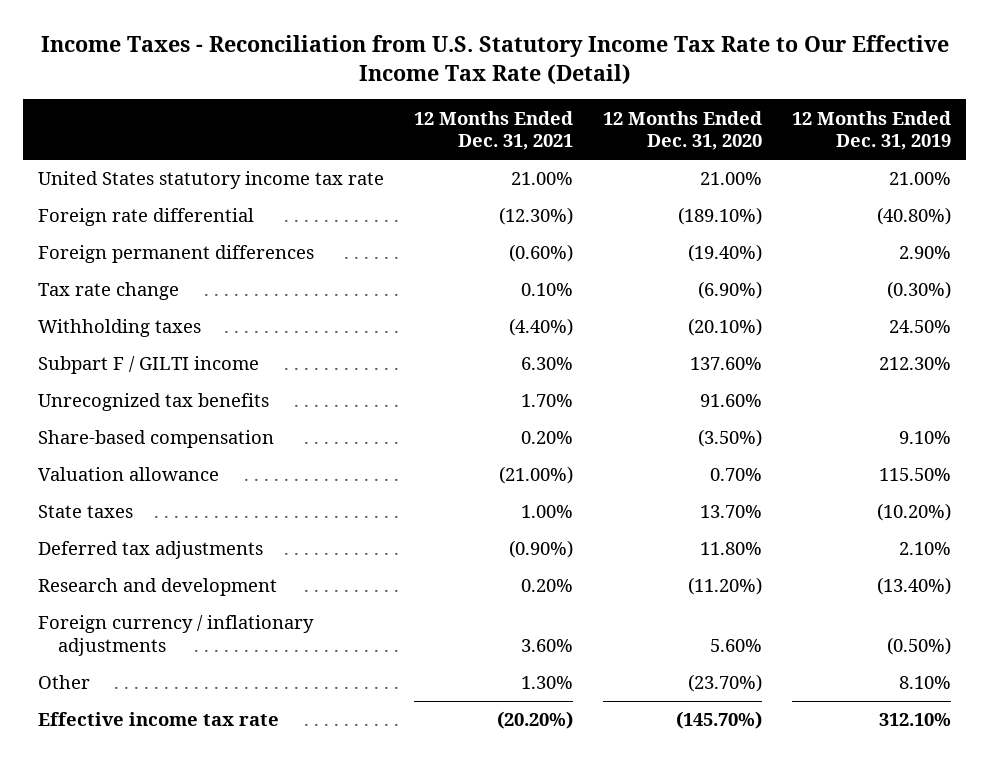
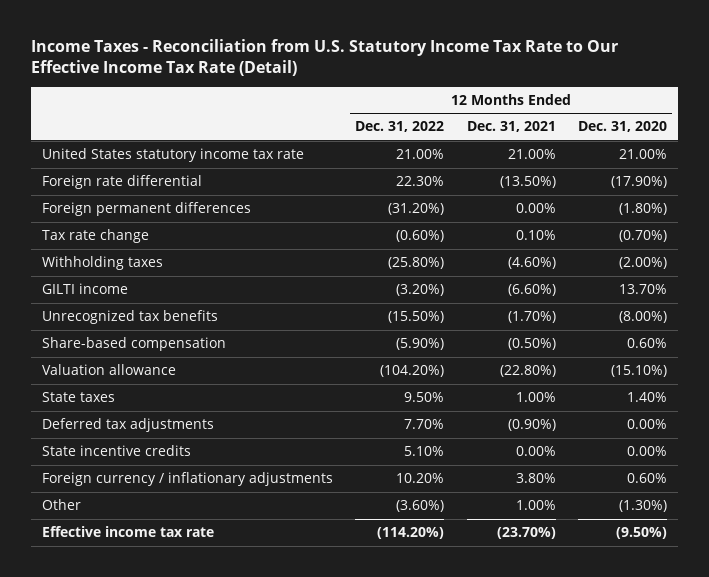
- | 12 Months Ended Dec. 31, 2021 | 12 Months Ended Dec. 31, 2020 | 12 Months Ended Dec. 31, 2019
+ | 12 Months Ended Dec. 31, 2022 | 12 Months Ended Dec. 31, 2021 | 12 Months Ended Dec. 31, 2020
- Foreign rate differential | (12.30%) | (189.10%) | (40.80%)
- Foreign permanent differences | (0.60%) | (19.40%) | 2.90%
- Tax rate change | 0.10% | (6.90%) | (0.30%)
- Withholding taxes | (4.40%) | (20.10%) | 24.50%
- Subpart F / GILTI income | 6.30% | 137.60% | 212.30%
- Unrecognized tax benefits | 1.70% | 91.60% |
- Share-based compensation | 0.20% | (3.50%) | 9.10%
- Valuation allowance | (21.00%) | 0.70% | 115.50%
- State taxes | 1.00% | 13.70% | (10.20%)
- Deferred tax adjustments | (0.90%) | 11.80% | 2.10%
- Research and development | 0.20% | (11.20%) | (13.40%)
- Foreign currency / inflationary adjustments | 3.60% | 5.60% | (0.50%)
- Other | 1.30% | (23.70%) | 8.10%
- Effective income tax rate | (20.20%) | (145.70%) | 312.10%
+ Foreign rate differential | 22.30% | (13.50%) | (17.90%)
+ Foreign permanent differences | (31.20%) | 0.00% | (1.80%)
+ Tax rate change | (0.60%) | 0.10% | (0.70%)
+ Withholding taxes | (25.80%) | (4.60%) | (2.00%)
+ GILTI income | (3.20%) | (6.60%) | 13.70%
+ Unrecognized tax benefits | (15.50%) | (1.70%) | (8.00%)
+ Share-based compensation | (5.90%) | (0.50%) | 0.60%
+ Valuation allowance | (104.20%) | (22.80%) | (15.10%)
+ State taxes | 9.50% | 1.00% | 1.40%
+ Deferred tax adjustments | 7.70% | (0.90%) | 0.00%
+ State incentive credits | 5.10% | 0.00% | 0.00%
+ Foreign currency / inflationary adjustments | 10.20% | 3.80% | 0.60%
+ Other | (3.60%) | 1.00% | (1.30%)
+ Effective income tax rate | (114.20%) | (23.70%) | (9.50%)

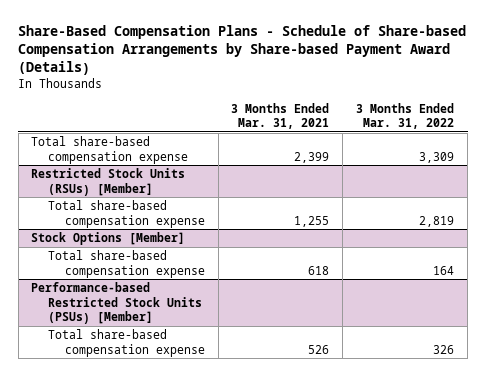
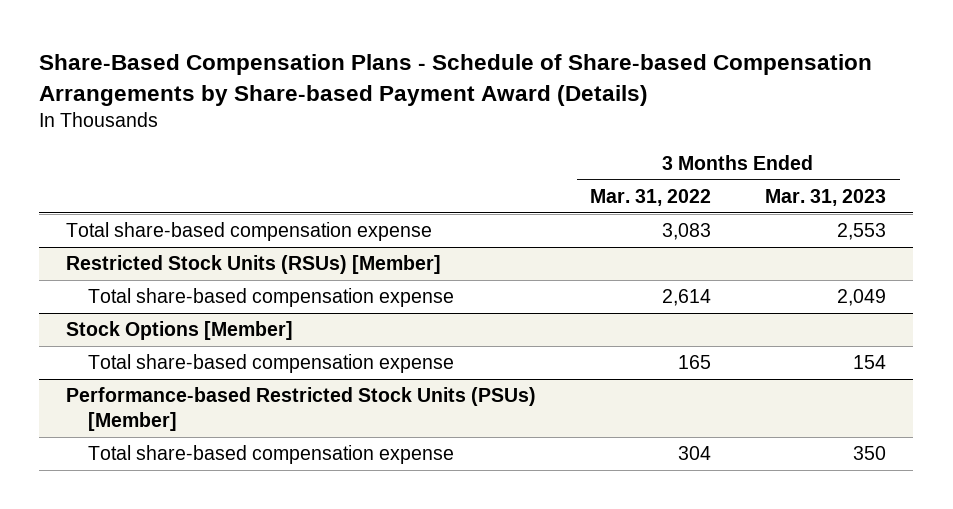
- | 3 Months Ended Mar. 31, 2021 | 3 Months Ended Mar. 31, 2022
+ | 3 Months Ended Mar. 31, 2022 | 3 Months Ended Mar. 31, 2023
- Total share-based compensation expense | 2,399 | 3,309
+ Total share-based compensation expense | 3,083 | 2,553
@ Restricted Stock Units (RSUs) [Member]
- Total share-based compensation expense | 1,255 | 2,819
+ Total share-based compensation expense | 2,614 | 2,049
@ Stock Options [Member]
- Total share-based compensation expense | 618 | 164
+ Total share-based compensation expense | 165 | 154
@ Performance-based Restricted Stock Units (PSUs) [Member]
- Total share-based compensation expense | 526 | 326
+ Total share-based compensation expense | 304 | 350

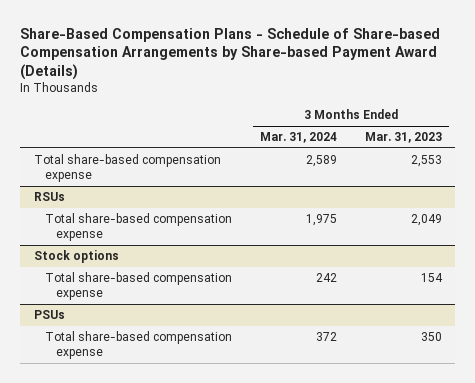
- | 3 Months Ended Mar. 31, 2022 | 3 Months Ended Mar. 31, 2023
+ | 3 Months Ended Mar. 31, 2024 | 3 Months Ended Mar. 31, 2023
- Restricted Stock Units (RSUs) [Member]
+ RSUs
- Stock Options [Member]
+ Stock options
- Performance-based Restricted Stock Units (PSUs) [Member]
+ PSUs

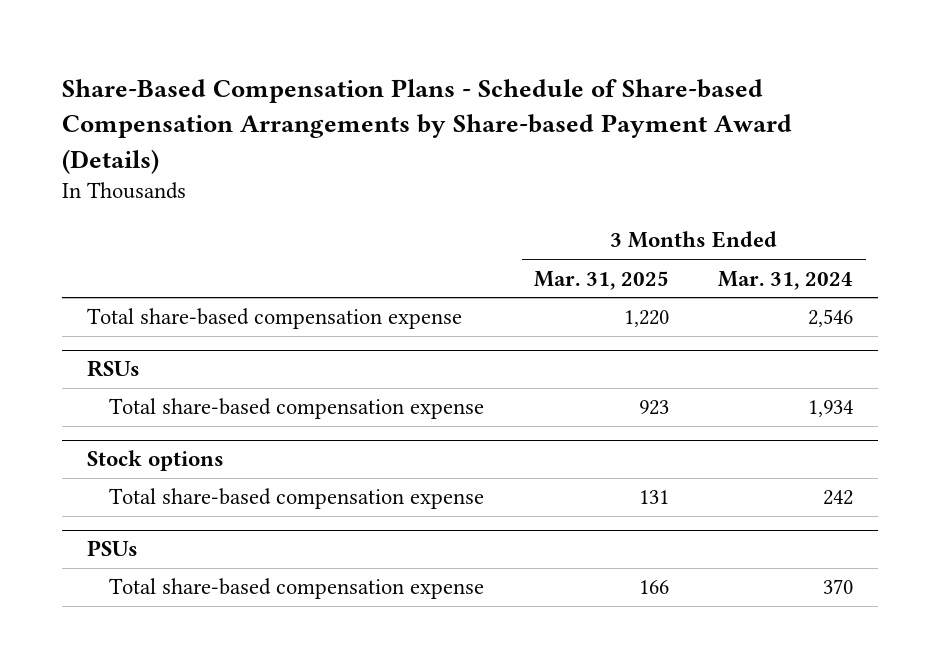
- | 3 Months Ended Mar. 31, 2024 | 3 Months Ended Mar. 31, 2023
+ | 3 Months Ended Mar. 31, 2025 | 3 Months Ended Mar. 31, 2024
- Total share-based compensation expense | 2,589 | 2,553
+ Total share-based compensation expense | 1,220 | 2,546
@ RSUs
- Total share-based compensation expense | 1,975 | 2,049
+ Total share-based compensation expense | 923 | 1,934
@ PSUs
- Total share-based compensation expense | 372 | 350
+ Total share-based compensation expense | 166 | 370

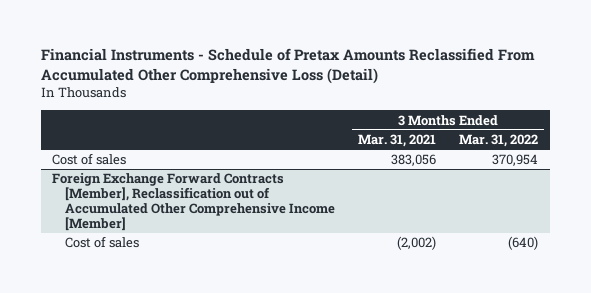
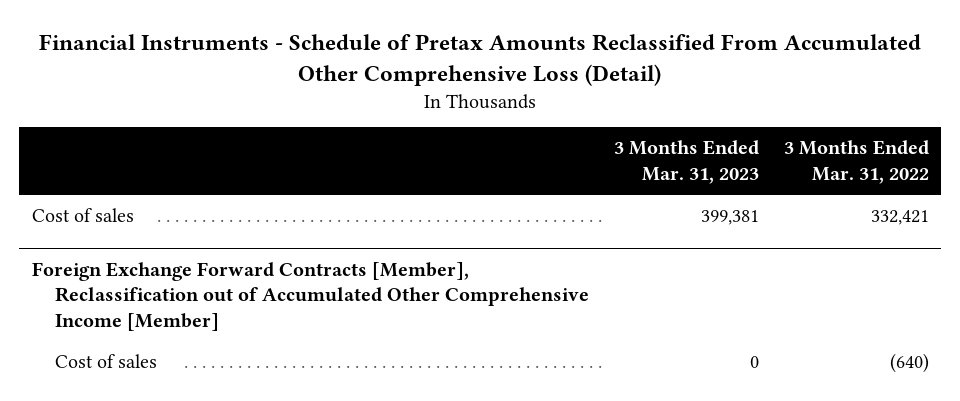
- | 3 Months Ended Mar. 31, 2021 | 3 Months Ended Mar. 31, 2022
+ | 3 Months Ended Mar. 31, 2023 | 3 Months Ended Mar. 31, 2022
- Cost of sales | 383,056 | 370,954
+ Cost of sales | 399,381 | 332,421

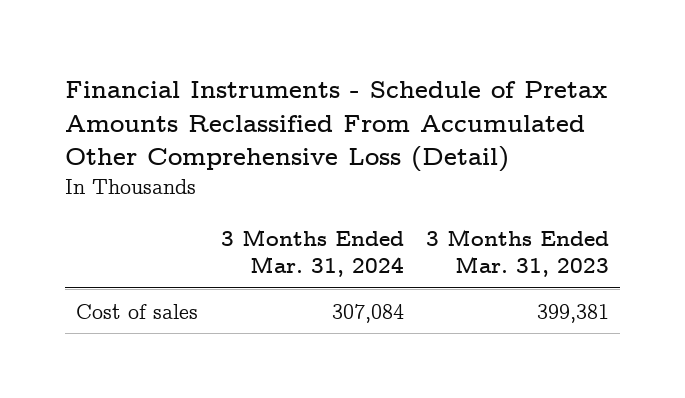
- | 3 Months Ended Mar. 31, 2023 | 3 Months Ended Mar. 31, 2022
+ | 3 Months Ended Mar. 31, 2024 | 3 Months Ended Mar. 31, 2023
- Foreign Exchange Forward Contracts [Member], Reclassification out of Accumulated Other Comprehensive Income [Member]
- Cost of sales | 0 | (640)

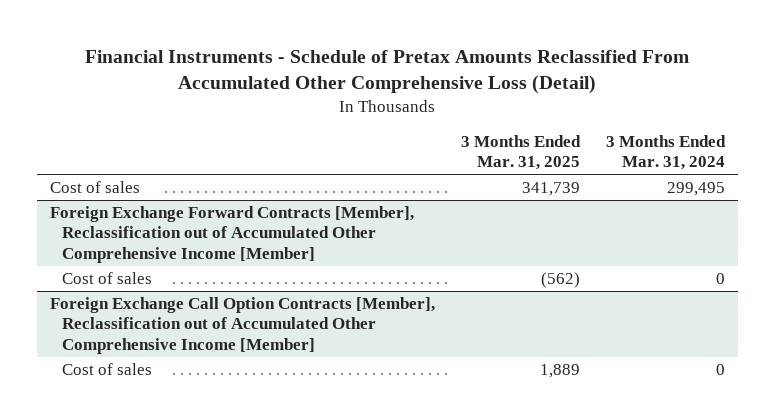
- | 3 Months Ended Mar. 31, 2024 | 3 Months Ended Mar. 31, 2023
+ | 3 Months Ended Mar. 31, 2025 | 3 Months Ended Mar. 31, 2024
- Cost of sales | 307,084 | 399,381
+ Cost of sales | 341,739 | 299,495
+ Foreign Exchange Forward Contracts [Member], Reclassification out of Accumulated Other Comprehensive Income [Member]
+ Cost of sales | (562) | 0
+ Foreign Exchange Call Option Contracts [Member], Reclassification out of Accumulated Other Comprehensive Income [Member]
+ Cost of sales | 1,889 | 0

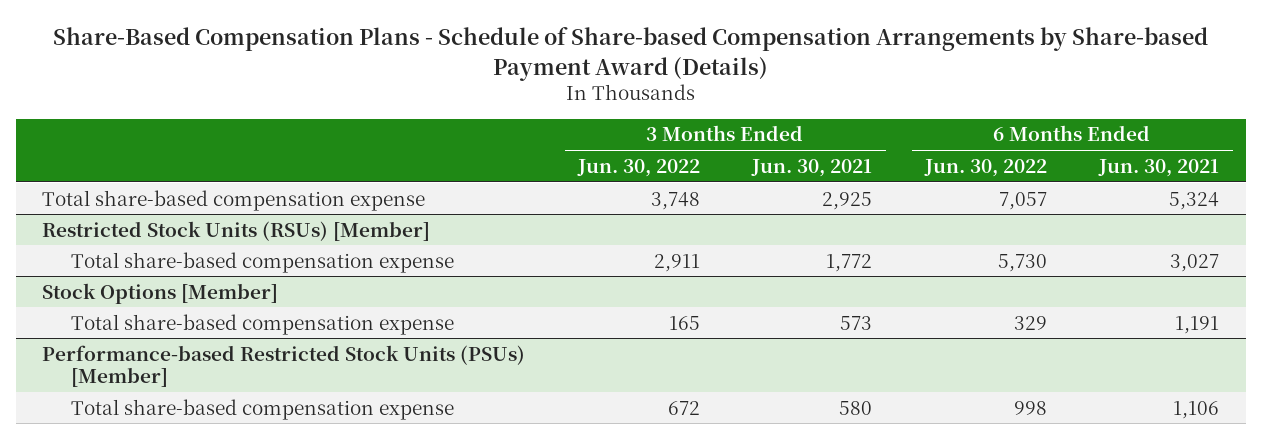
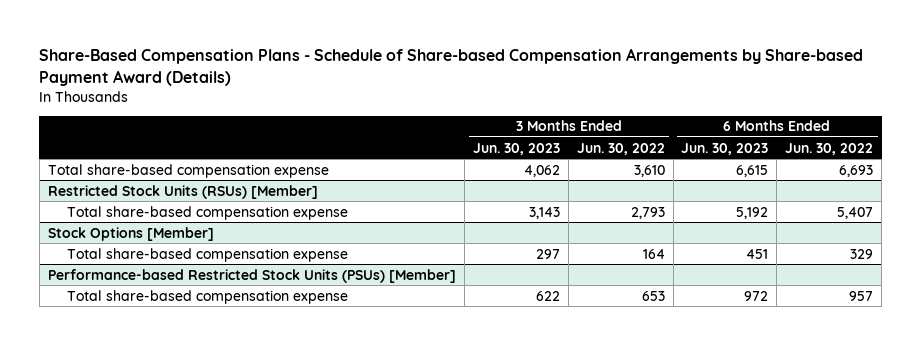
- | 3 Months Ended Jun. 30, 2022 | 3 Months Ended Jun. 30, 2021 | 6 Months Ended Jun. 30, 2022 | 6 Months Ended Jun. 30, 2021
+ | 3 Months Ended Jun. 30, 2023 | 3 Months Ended Jun. 30, 2022 | 6 Months Ended Jun. 30, 2023 | 6 Months Ended Jun. 30, 2022
- Total share-based compensation expense | 3,748 | 2,925 | 7,057 | 5,324
+ Total share-based compensation expense | 4,062 | 3,610 | 6,615 | 6,693
@ Restricted Stock Units (RSUs) [Member]
- Total share-based compensation expense | 2,911 | 1,772 | 5,730 | 3,027
+ Total share-based compensation expense | 3,143 | 2,793 | 5,192 | 5,407
@ Stock Options [Member]
- Total share-based compensation expense | 165 | 573 | 329 | 1,191
+ Total share-based compensation expense | 297 | 164 | 451 | 329
@ Performance-based Restricted Stock Units (PSUs) [Member]
- Total share-based compensation expense | 672 | 580 | 998 | 1,106
+ Total share-based compensation expense | 622 | 653 | 972 | 957

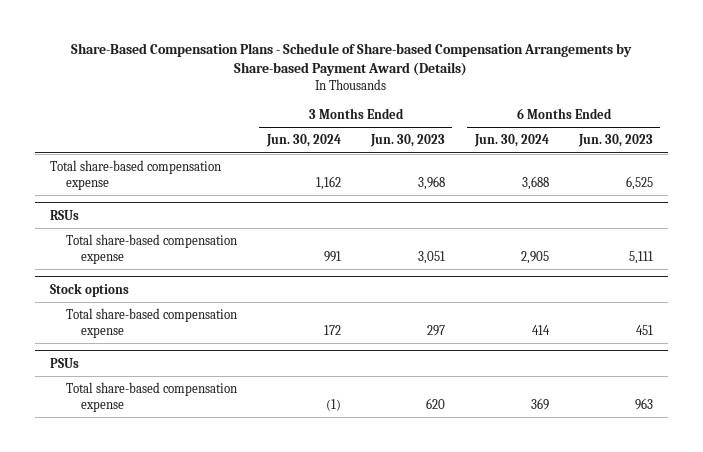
- | 3 Months Ended Jun. 30, 2023 | 3 Months Ended Jun. 30, 2022 | 6 Months Ended Jun. 30, 2023 | 6 Months Ended Jun. 30, 2022
+ | 3 Months Ended Jun. 30, 2024 | 3 Months Ended Jun. 30, 2023 | 6 Months Ended Jun. 30, 2024 | 6 Months Ended Jun. 30, 2023
- Total share-based compensation expense | 4,062 | 3,610 | 6,615 | 6,693
- Restricted Stock Units (RSUs) [Member]
- Total share-based compensation expense | 3,143 | 2,793 | 5,192 | 5,407
- Stock Options [Member]
+ Total share-based compensation expense | 1,162 | 3,968 | 3,688 | 6,525
+ RSUs
+ Total share-based compensation expense | 991 | 3,051 | 2,905 | 5,111
+ Stock options
- Performance-based Restricted Stock Units (PSUs) [Member]
- Total share-based compensation expense | 622 | 653 | 972 | 957
+ PSUs
+ Total share-based compensation expense | (1) | 620 | 369 | 963

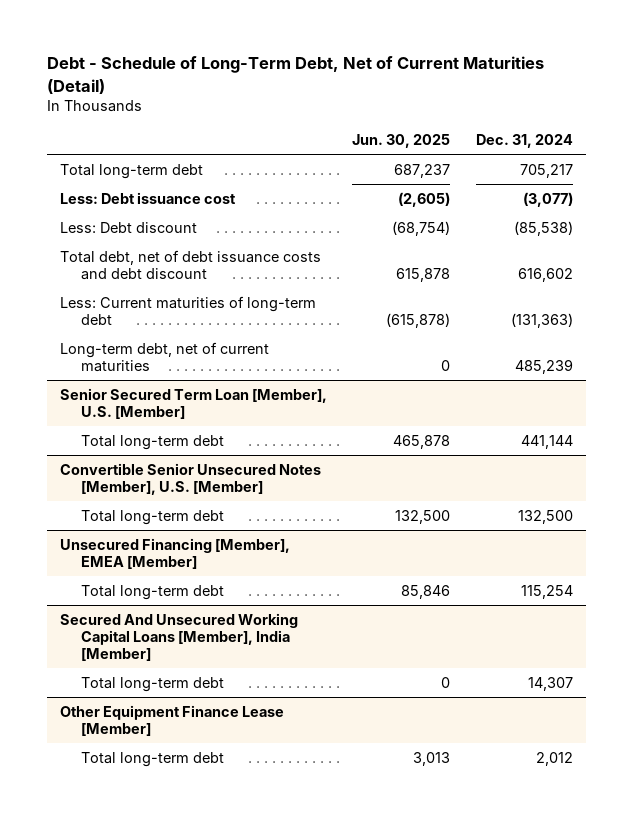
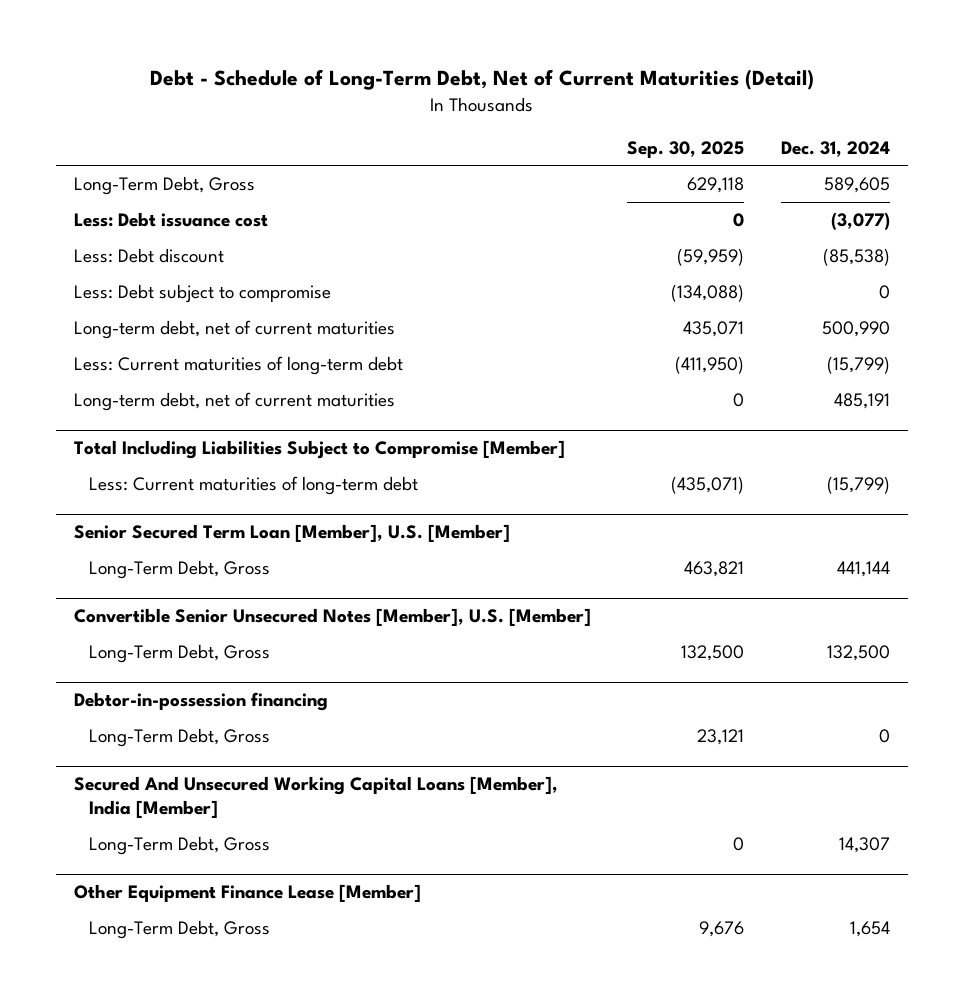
- | Jun. 30, 2025 | Dec. 31, 2024
+ | Sep. 30, 2025 | Dec. 31, 2024
- Total long-term debt | 687,237 | 705,217
+ Long-Term Debt, Gross | 629,118 | 589,605
- Total debt, net of debt issuance costs and debt discount | 615,878 | 616,602
- Less: Current maturities of long-term debt | (615,878) | (131,363)
- Long-term debt, net of current maturities | 0 | 485,239
+ Less: Debt subject to compromise | (134,088) | 0
+ Long-term debt, net of current maturities | 435,071 | 500,990
+ Less: Current maturities of long-term debt | (411,950) | (15,799)
+ Long-term debt, net of current maturities | 0 | 485,191
+ Total Including Liabilities Subject to Compromise [Member]
+ Less: Current maturities of long-term debt | (435,071) | (15,799)
@ Senior Secured Term Loan [Member], U.S. [Member]
- Total long-term debt | 465,878 | 441,144
+ Long-Term Debt, Gross | 463,821 | 441,144
@ Convertible Senior Unsecured Notes [Member], U.S. [Member]
- Total long-term debt | 132,500 | 132,500
- Unsecured Financing [Member], EMEA [Member]
- Total long-term debt | 85,846 | 115,254
@ Convertible Senior Unsecured Notes [Member], U.S. [Member]
+ Long-Term Debt, Gross | 132,500 | 132,500
+ Debtor-in-possession financing
+ Long-Term Debt, Gross | 23,121 | 0
@ Secured And Unsecured Working Capital Loans [Member], India [Member]
- Total long-term debt | 0 | 14,307
+ Long-Term Debt, Gross | 0 | 14,307
@ Other Equipment Finance Lease [Member]
- Total long-term debt | 3,013 | 2,012
+ Long-Term Debt, Gross | 9,676 | 1,654

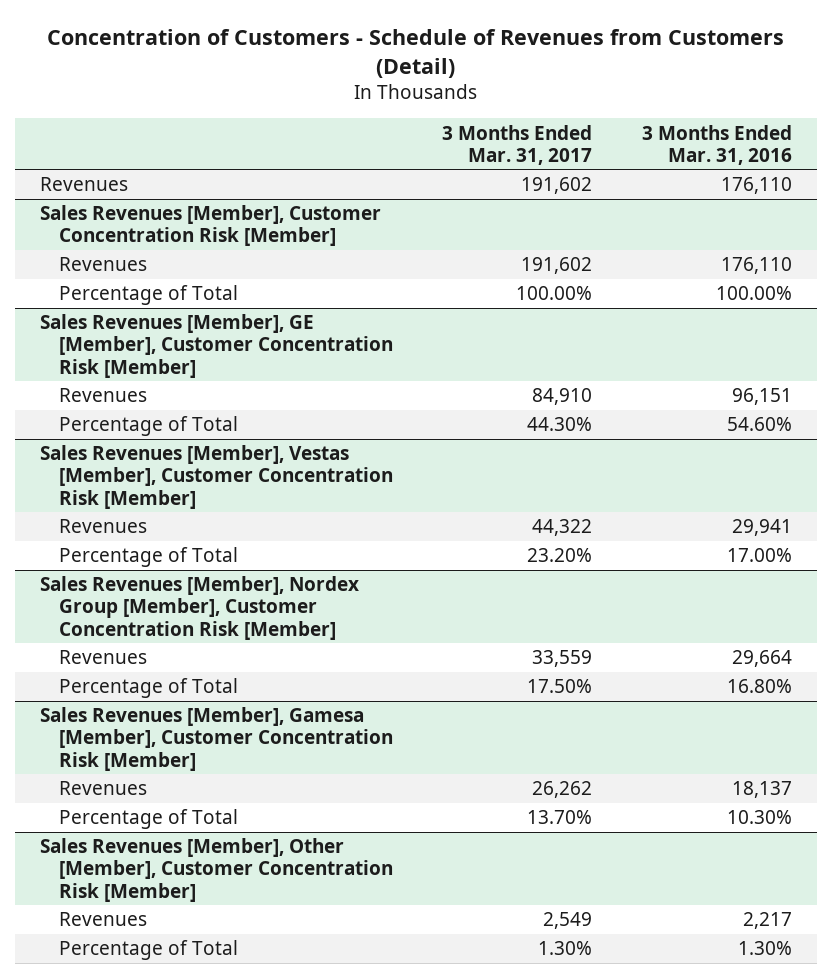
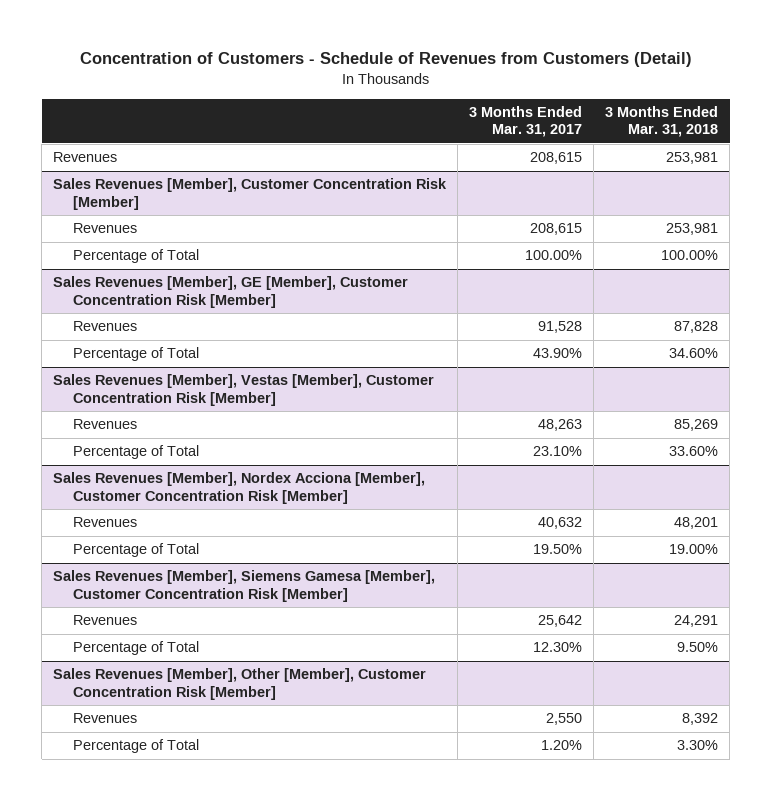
- | 3 Months Ended Mar. 31, 2017 | 3 Months Ended Mar. 31, 2016
+ | 3 Months Ended Mar. 31, 2017 | 3 Months Ended Mar. 31, 2018
- Revenues | 191,602 | 176,110
+ Revenues | 208,615 | 253,981
@ Sales Revenues [Member], Customer Concentration Risk [Member]
- Revenues | 191,602 | 176,110
+ Revenues | 208,615 | 253,981
@ Sales Revenues [Member], GE [Member], Customer Concentration Risk [Member]
- Revenues | 84,910 | 96,151
- Percentage of Total | 44.30% | 54.60%
+ Revenues | 91,528 | 87,828
+ Percentage of Total | 43.90% | 34.60%
@ Sales Revenues [Member], Vestas [Member], Customer Concentration Risk [Member]
- Revenues | 44,322 | 29,941
- Percentage of Total | 23.20% | 17.00%
- Sales Revenues [Member], Nordex Group [Member], Customer Concentration Risk [Member]
- Revenues | 33,559 | 29,664
- Percentage of Total | 17.50% | 16.80%
- Sales Revenues [Member], Gamesa [Member], Customer Concentration Risk [Member]
- Revenues | 26,262 | 18,137
- Percentage of Total | 13.70% | 10.30%
@ Sales Revenues [Member], Vestas [Member], Customer Concentration Risk [Member]
+ Revenues | 48,263 | 85,269
+ Percentage of Total | 23.10% | 33.60%
+ Sales Revenues [Member], Nordex Acciona [Member], Customer Concentration Risk [Member]
+ Revenues | 40,632 | 48,201
+ Percentage of Total | 19.50% | 19.00%
+ Sales Revenues [Member], Siemens Gamesa [Member], Customer Concentration Risk [Member]
+ Revenues | 25,642 | 24,291
+ Percentage of Total | 12.30% | 9.50%
@ Sales Revenues [Member], Other [Member], Customer Concentration Risk [Member]
- Revenues | 2,549 | 2,217
- Percentage of Total | 1.30% | 1.30%
+ Revenues | 2,550 | 8,392
+ Percentage of Total | 1.20% | 3.30%

